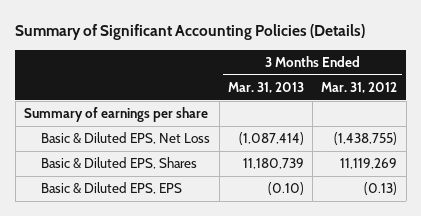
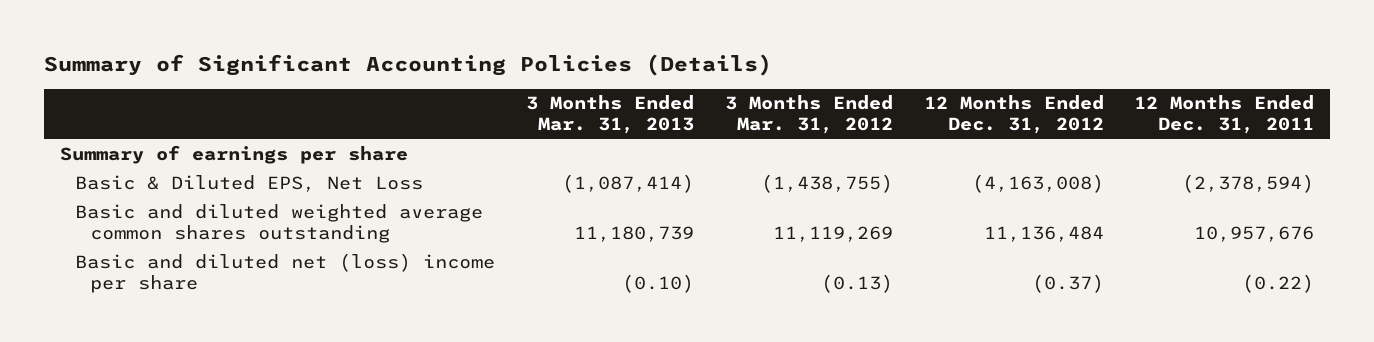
- | 3 Months Ended Mar. 31, 2013 | 3 Months Ended Mar. 31, 2012
+ | 3 Months Ended Mar. 31, 2013 | 3 Months Ended Mar. 31, 2012 | 12 Months Ended Dec. 31, 2012 | 12 Months Ended Dec. 31, 2011
- Basic & Diluted EPS, Shares | 11,180,739 | 11,119,269
- Basic & Diluted EPS, EPS | (0.10) | (0.13)
+ Basic and diluted weighted average common shares outstanding | 11,180,739 | 11,119,269 | 11,136,484 | 10,957,676
+ Basic and diluted net (loss) income per share | (0.10) | (0.13) | (0.37) | (0.22)

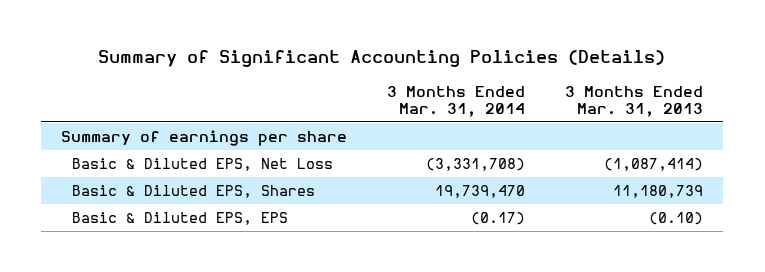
- | 3 Months Ended Mar. 31, 2013 | 3 Months Ended Mar. 31, 2012 | 12 Months Ended Dec. 31, 2012 | 12 Months Ended Dec. 31, 2011
+ | 3 Months Ended Mar. 31, 2014 | 3 Months Ended Mar. 31, 2013
- Basic and diluted weighted average common shares outstanding | 11,180,739 | 11,119,269 | 11,136,484 | 10,957,676
- Basic and diluted net (loss) income per share | (0.10) | (0.13) | (0.37) | (0.22)
+ Basic & Diluted EPS, Shares | 19,739,470 | 11,180,739
+ Basic & Diluted EPS, EPS | (0.17) | (0.10)

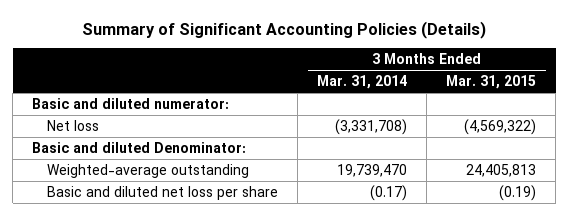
- | 3 Months Ended Mar. 31, 2014 | 3 Months Ended Mar. 31, 2013
+ | 3 Months Ended Mar. 31, 2014 | 3 Months Ended Mar. 31, 2015
- Summary of earnings per share
- Basic & Diluted EPS, Net Loss | (3,331,708) | (1,087,414)
- Basic & Diluted EPS, Shares | 19,739,470 | 11,180,739
- Basic & Diluted EPS, EPS | (0.17) | (0.10)
+ Basic and diluted numerator:
+ Net loss | (3,331,708) | (4,569,322)
+ Basic and diluted Denominator:
+ Weighted-average outstanding | 19,739,470 | 24,405,813
+ Basic and diluted net loss per share | (0.17) | (0.19)

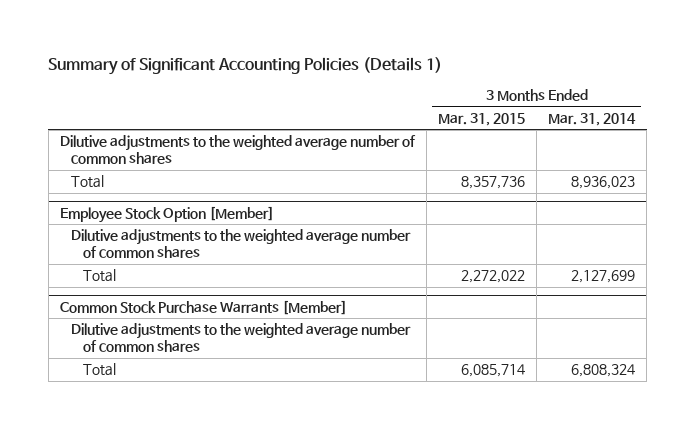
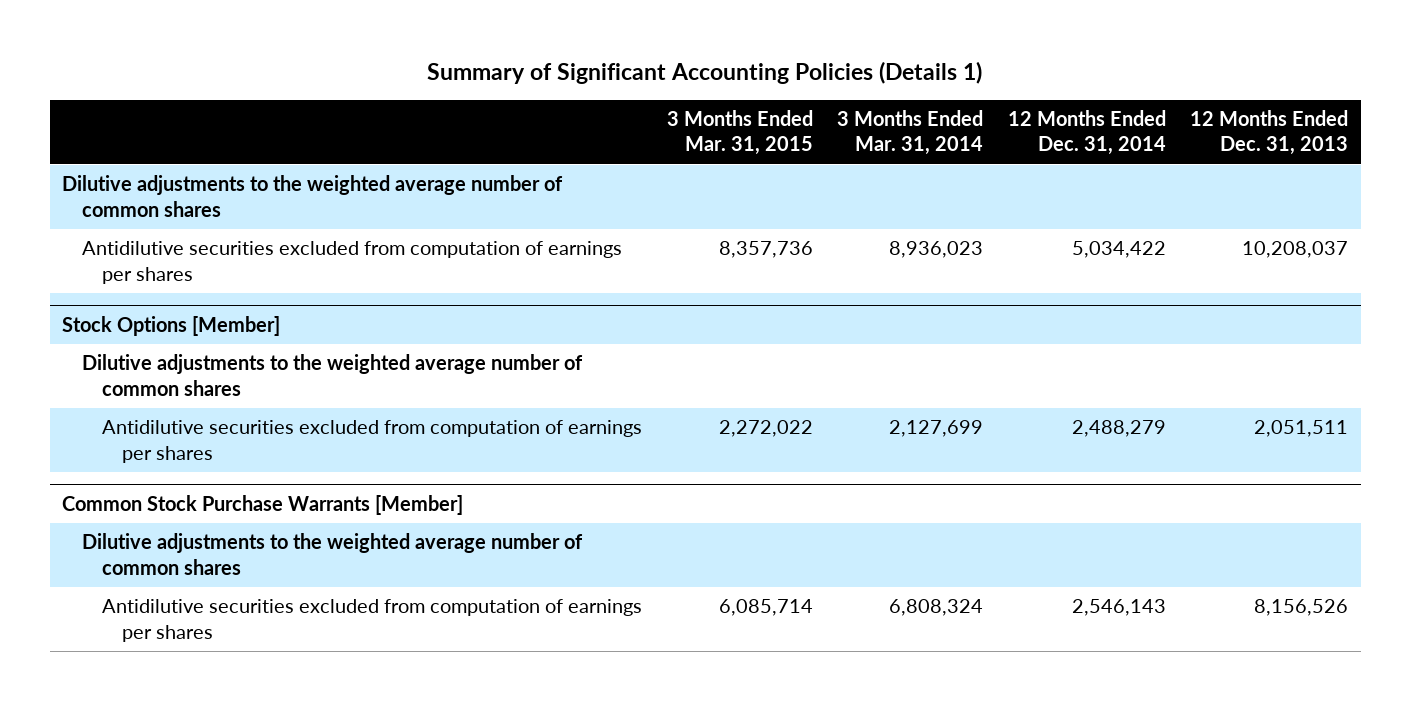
- | 3 Months Ended Mar. 31, 2015 | 3 Months Ended Mar. 31, 2014
+ | 3 Months Ended Mar. 31, 2015 | 3 Months Ended Mar. 31, 2014 | 12 Months Ended Dec. 31, 2014 | 12 Months Ended Dec. 31, 2013
- Total | 8,357,736 | 8,936,023
- Employee Stock Option [Member]
+ Antidilutive securities excluded from computation of earnings per shares | 8,357,736 | 8,936,023 | 5,034,422 | 10,208,037
+ Stock Options [Member]
- Total | 2,272,022 | 2,127,699
+ Antidilutive securities excluded from computation of earnings per shares | 2,272,022 | 2,127,699 | 2,488,279 | 2,051,511
@ Common Stock Purchase Warrants [Member]
- Total | 6,085,714 | 6,808,324
+ Antidilutive securities excluded from computation of earnings per shares | 6,085,714 | 6,808,324 | 2,546,143 | 8,156,526

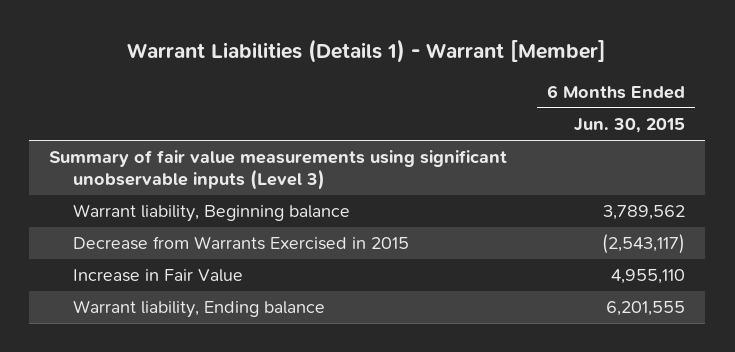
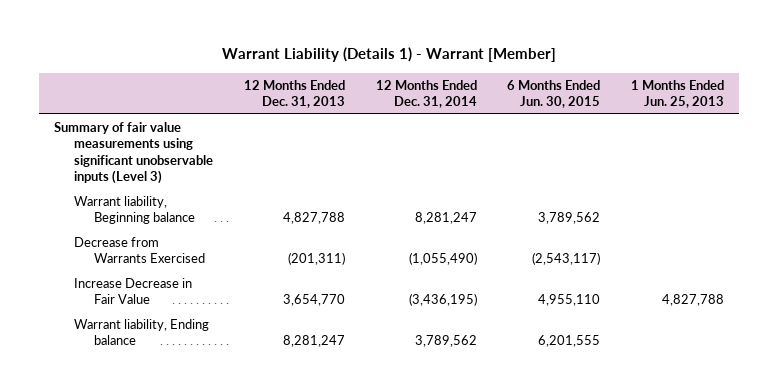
- Warrant Liabilities (Details 1) - Warrant [Member]
+ Warrant Liability (Details 1) - Warrant [Member]
- | 6 Months Ended Jun. 30, 2015
+ | 12 Months Ended Dec. 31, 2013 | 12 Months Ended Dec. 31, 2014 | 6 Months Ended Jun. 30, 2015 | 1 Months Ended Jun. 25, 2013
- Decrease from Warrants Exercised in 2015 | (2,543,117)
- Increase in Fair Value | 4,955,110
+ Decrease from Warrants Exercised | (201,311) | (1,055,490) | (2,543,117) |
+ Increase Decrease in Fair Value | 3,654,770 | (3,436,195) | 4,955,110 | 4,827,788

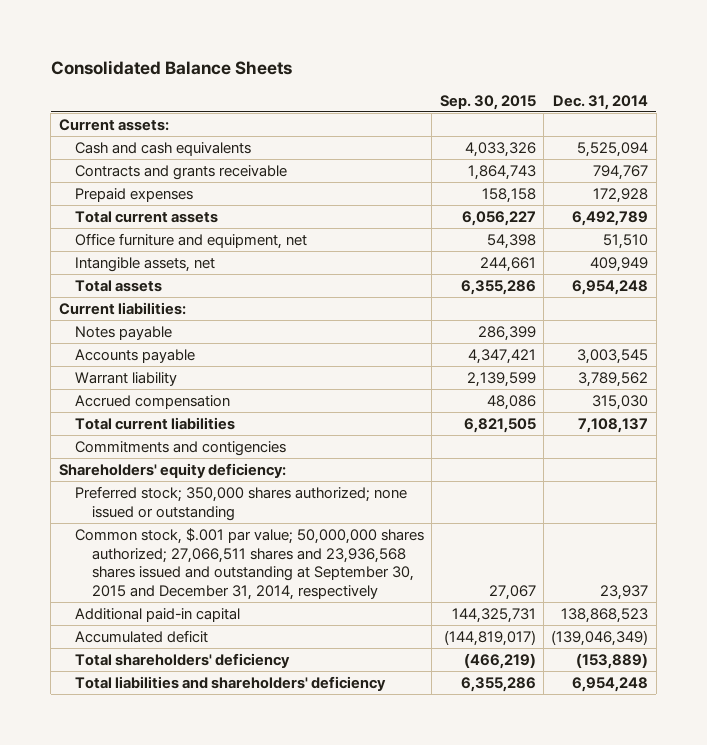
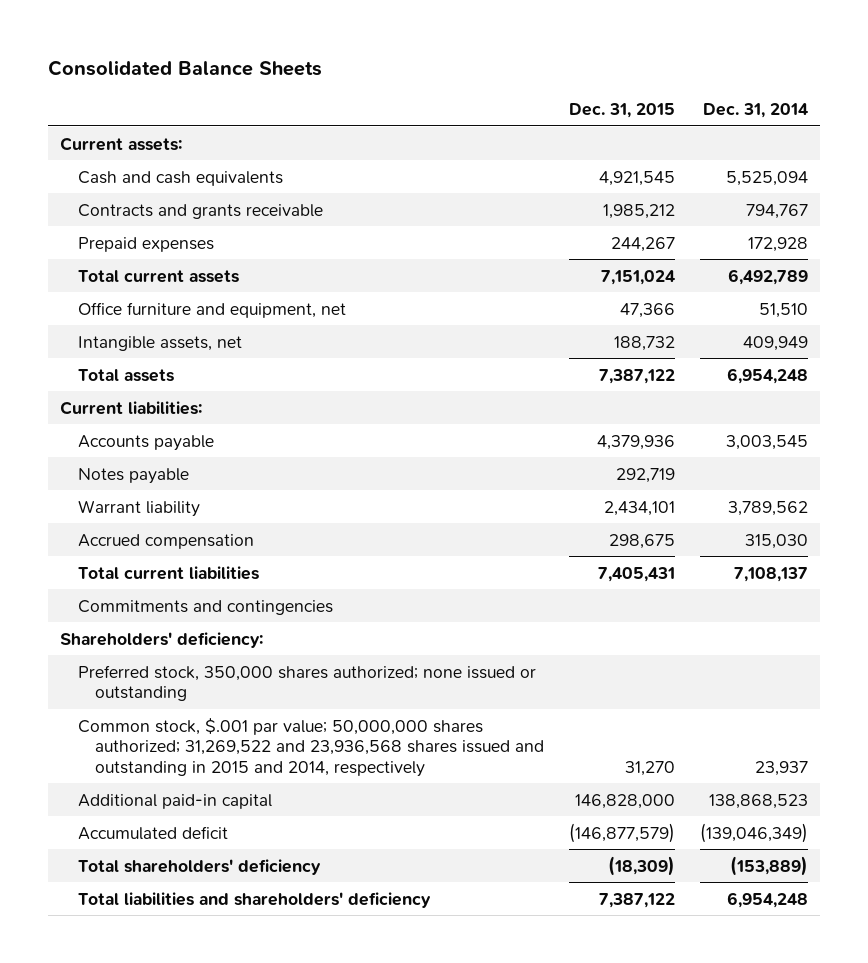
- | Sep. 30, 2015 | Dec. 31, 2014
+ | Dec. 31, 2015 | Dec. 31, 2014
moved down: Notes payable | 292,719 |
- Commitments and contigencies
- Shareholders' equity deficiency:
- Preferred stock; 350,000 shares authorized; none issued or outstanding
- Common stock, $.001 par value; 50,000,000 shares authorized; 27,066,511 shares and 23,936,568 shares issued and outstanding at September 30, 2015 and December 31, 2014, respectively | 27,067 | 23,937
+ Commitments and contingencies
+ Shareholders' deficiency:
+ Preferred stock, 350,000 shares authorized; none issued or outstanding
+ Common stock, $.001 par value; 50,000,000 shares authorized; 31,269,522 and 23,936,568 shares issued and outstanding in 2015 and 2014, respectively | 31,270 | 23,937

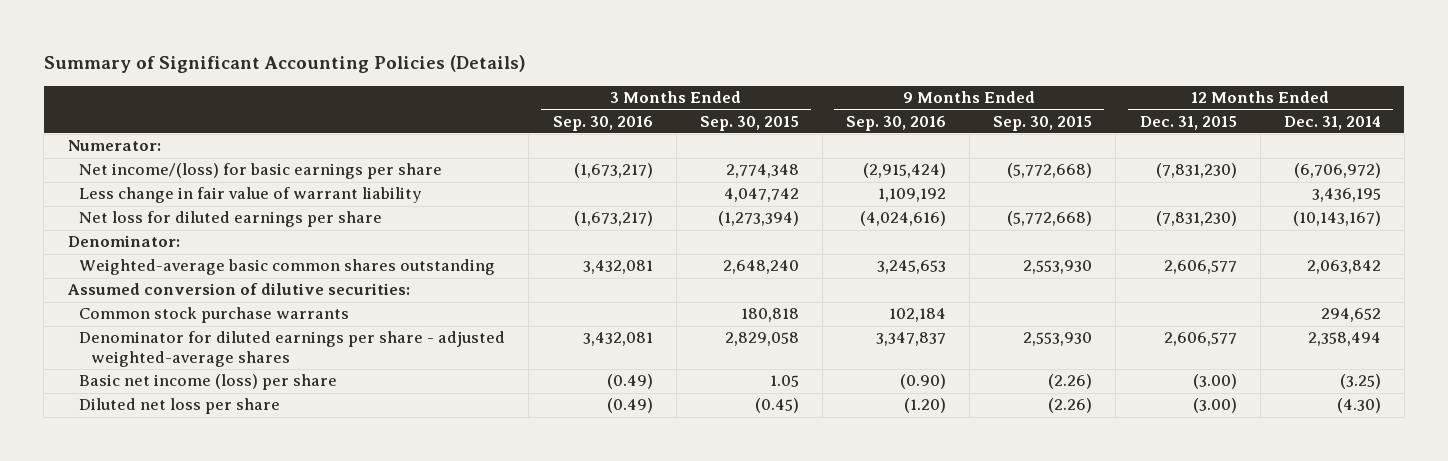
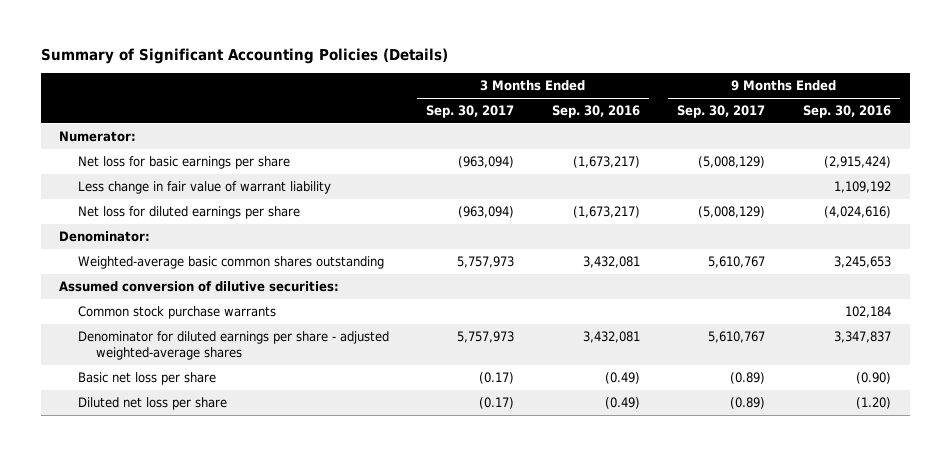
- | 3 Months Ended Sep. 30, 2016 | 3 Months Ended Sep. 30, 2015 | 9 Months Ended Sep. 30, 2016 | 9 Months Ended Sep. 30, 2015 | 12 Months Ended Dec. 31, 2015 | 12 Months Ended Dec. 31, 2014
+ | 3 Months Ended Sep. 30, 2017 | 3 Months Ended Sep. 30, 2016 | 9 Months Ended Sep. 30, 2017 | 9 Months Ended Sep. 30, 2016
- Net income/(loss) for basic earnings per share | (1,673,217) | 2,774,348 | (2,915,424) | (5,772,668) | (7,831,230) | (6,706,972)
+ Net loss for basic earnings per share | (963,094) | (1,673,217) | (5,008,129) | (2,915,424)
- Basic net income (loss) per share | (0.49) | 1.05 | (0.90) | (2.26) | (3.00) | (3.25)
+ Basic net loss per share | (0.17) | (0.49) | (0.89) | (0.90)

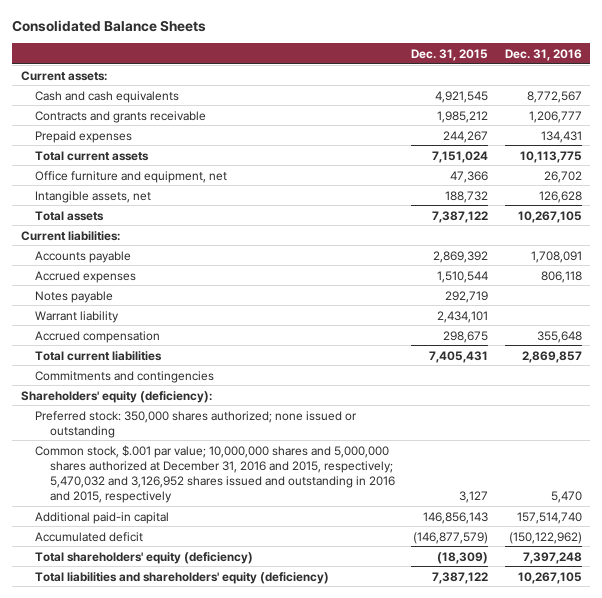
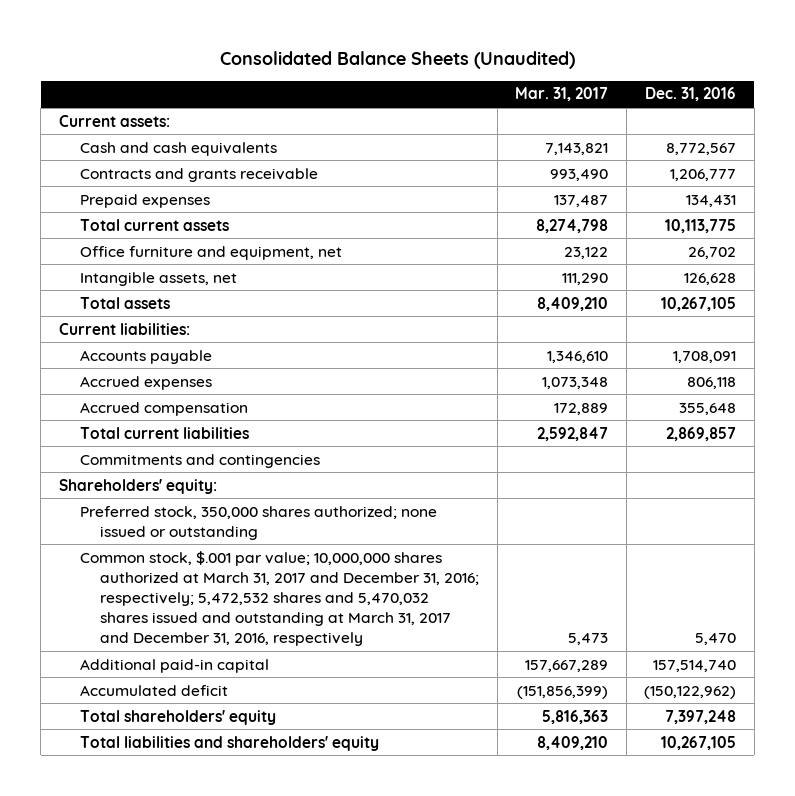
- Consolidated Balance Sheets
+ Consolidated Balance Sheets (Unaudited)
- | Dec. 31, 2015 | Dec. 31, 2016
+ | Mar. 31, 2017 | Dec. 31, 2016
- Notes payable | 292,719 |
- Warrant liability | 2,434,101 |
- Shareholders' equity (deficiency):
- Preferred stock: 350,000 shares authorized; none issued or outstanding
- Common stock, $.001 par value; 10,000,000 shares and 5,000,000 shares authorized at December 31, 2016 and 2015, respectively; 5,470,032 and 3,126,952 shares issued and outstanding in 2016 and 2015, respectively | 3,127 | 5,470
+ Shareholders' equity:
+ Preferred stock, 350,000 shares authorized; none issued or outstanding
+ Common stock, $.001 par value; 10,000,000 shares authorized at March 31, 2017 and December 31, 2016; respectively; 5,472,532 shares and 5,470,032 shares issued and outstanding at March 31, 2017 and December 31, 2016, respectively | 5,473 | 5,470
- Total shareholders' equity (deficiency) | (18,309) | 7,397,248
- Total liabilities and shareholders' equity (deficiency) | 7,387,122 | 10,267,105
+ Total shareholders' equity | 5,816,363 | 7,397,248
+ Total liabilities and shareholders' equity | 8,409,210 | 10,267,105

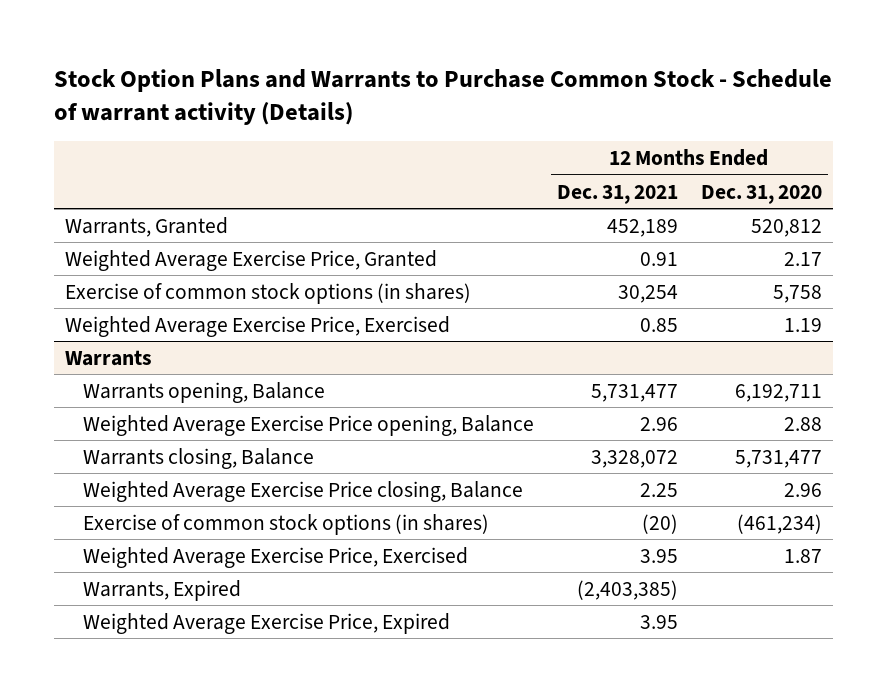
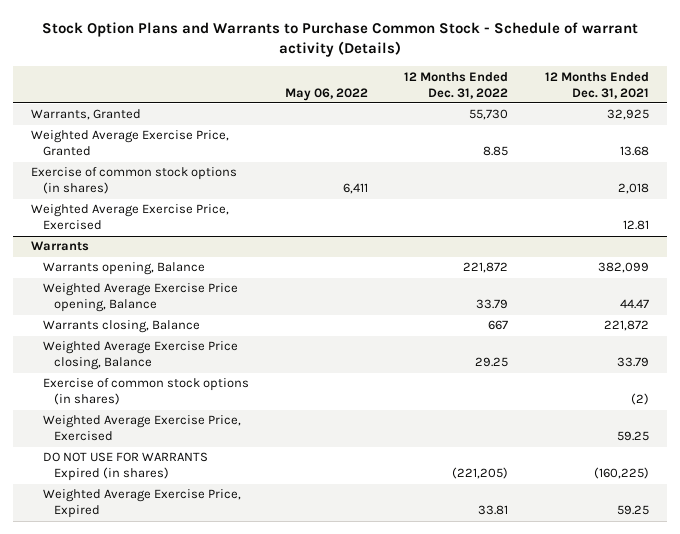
- | 12 Months Ended Dec. 31, 2021 | 12 Months Ended Dec. 31, 2020
+ | May 06, 2022 | 12 Months Ended Dec. 31, 2022 | 12 Months Ended Dec. 31, 2021
- Warrants, Granted | 452,189 | 520,812
- Weighted Average Exercise Price, Granted | 0.91 | 2.17
- Exercise of common stock options (in shares) | 30,254 | 5,758
- Weighted Average Exercise Price, Exercised | 0.85 | 1.19
+ Warrants, Granted | | 55,730 | 32,925
+ Weighted Average Exercise Price, Granted | | 8.85 | 13.68
+ Exercise of common stock options (in shares) | 6,411 | | 2,018
+ Weighted Average Exercise Price, Exercised | | | 12.81
@ Warrants
- Warrants opening, Balance | 5,731,477 | 6,192,711
- Weighted Average Exercise Price opening, Balance | 2.96 | 2.88
- Warrants closing, Balance | 3,328,072 | 5,731,477
- Weighted Average Exercise Price closing, Balance | 2.25 | 2.96
- Exercise of common stock options (in shares) | (20) | (461,234)
- Weighted Average Exercise Price, Exercised | 3.95 | 1.87
- Warrants, Expired | (2,403,385) |
- Weighted Average Exercise Price, Expired | 3.95 |
+ Warrants opening, Balance | | 221,872 | 382,099
+ Weighted Average Exercise Price opening, Balance | | 33.79 | 44.47
+ Warrants closing, Balance | | 667 | 221,872
+ Weighted Average Exercise Price closing, Balance | | 29.25 | 33.79
+ Exercise of common stock options (in shares) | | | (2)
+ Weighted Average Exercise Price, Exercised | | | 59.25
+ DO NOT USE FOR WARRANTS Expired (in shares) | | (221,205) | (160,225)
+ Weighted Average Exercise Price, Expired | | 33.81 | 59.25

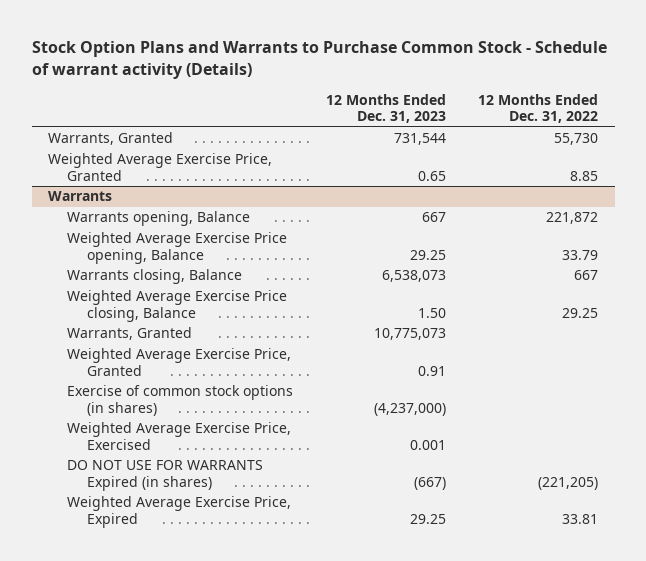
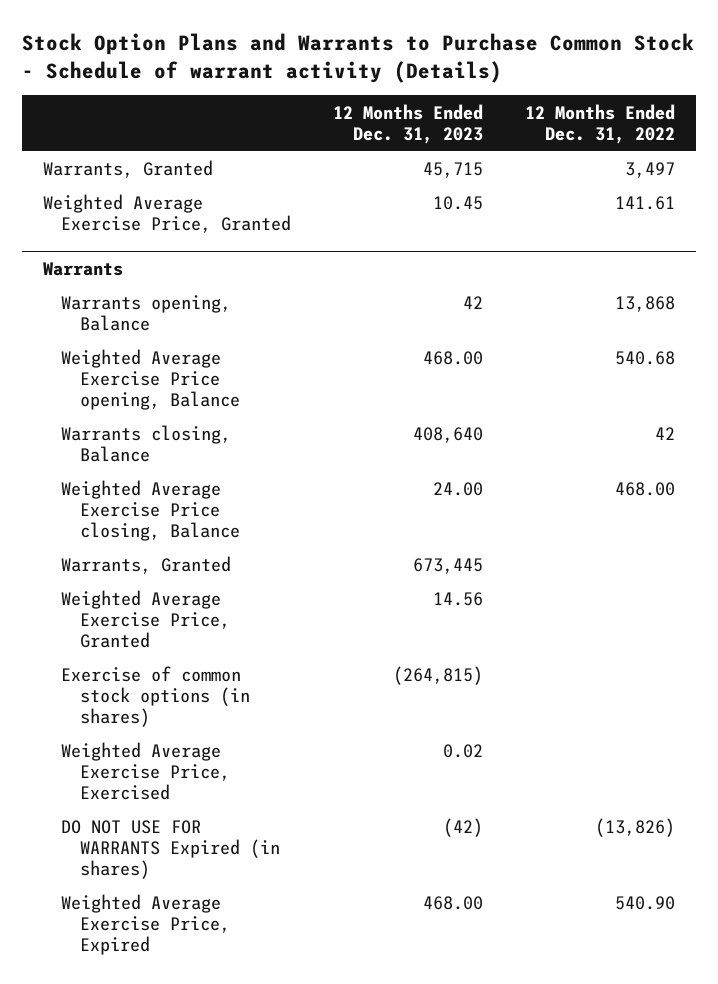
- Warrants, Granted | 731,544 | 55,730
- Weighted Average Exercise Price, Granted | 0.65 | 8.85
+ Warrants, Granted | 45,715 | 3,497
+ Weighted Average Exercise Price, Granted | 10.45 | 141.61
@ Warrants
- Warrants opening, Balance | 667 | 221,872
- Weighted Average Exercise Price opening, Balance | 29.25 | 33.79
- Warrants closing, Balance | 6,538,073 | 667
- Weighted Average Exercise Price closing, Balance | 1.50 | 29.25
- Warrants, Granted | 10,775,073 |
- Weighted Average Exercise Price, Granted | 0.91 |
- Exercise of common stock options (in shares) | (4,237,000) |
- Weighted Average Exercise Price, Exercised | 0.001 |
- DO NOT USE FOR WARRANTS Expired (in shares) | (667) | (221,205)
- Weighted Average Exercise Price, Expired | 29.25 | 33.81
+ Warrants opening, Balance | 42 | 13,868
+ Weighted Average Exercise Price opening, Balance | 468.00 | 540.68
+ Warrants closing, Balance | 408,640 | 42
+ Weighted Average Exercise Price closing, Balance | 24.00 | 468.00
+ Warrants, Granted | 673,445 |
+ Weighted Average Exercise Price, Granted | 14.56 |
+ Exercise of common stock options (in shares) | (264,815) |
+ Weighted Average Exercise Price, Exercised | 0.02 |
+ DO NOT USE FOR WARRANTS Expired (in shares) | (42) | (13,826)
+ Weighted Average Exercise Price, Expired | 468.00 | 540.90

